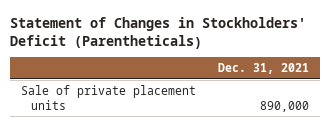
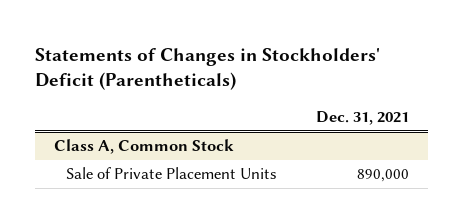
- Statement of Changes in Stockholders' Deficit (Parentheticals)
+ Statements of Changes in Stockholders' Deficit (Parentheticals)
- Sale of private placement units | 890,000
+ Class A, Common Stock
+ Sale of Private Placement Units | 890,000

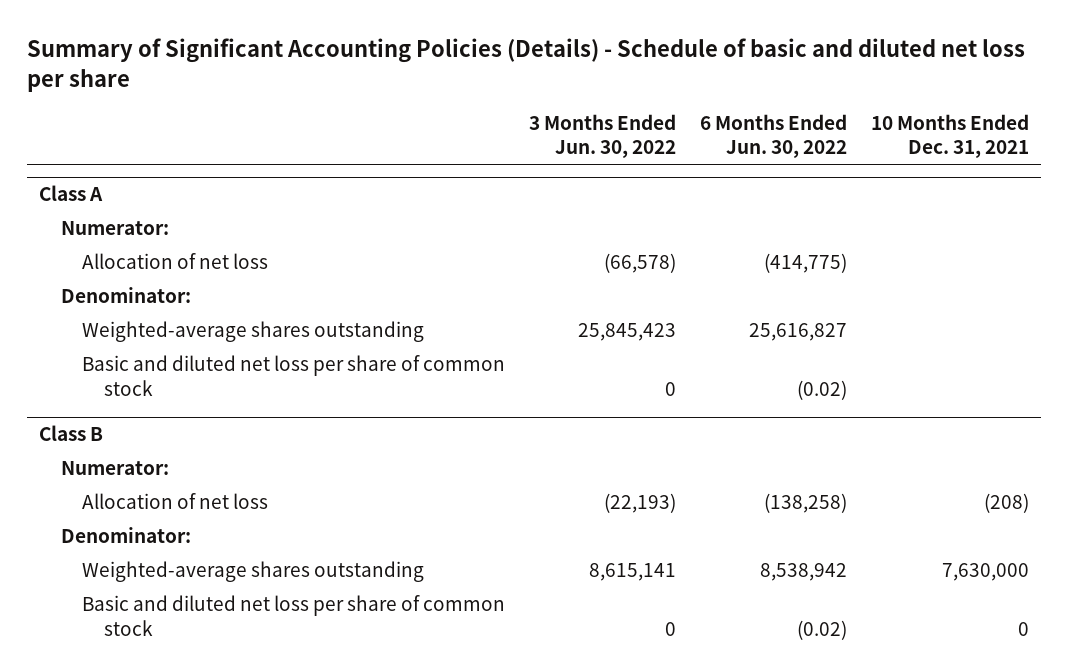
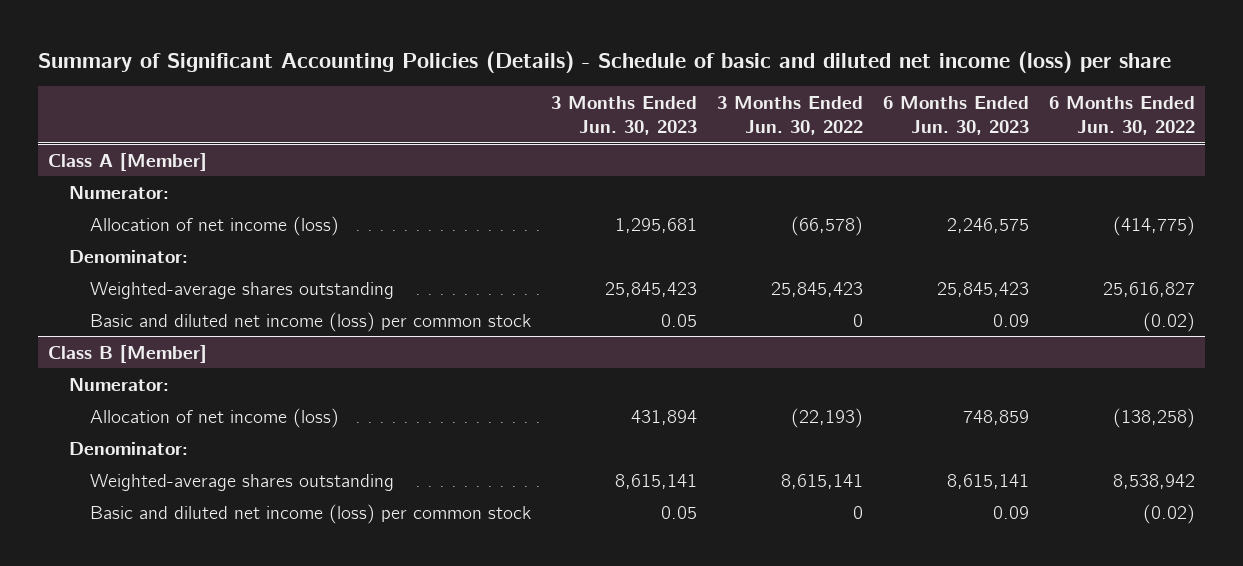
- Summary of Significant Accounting Policies (Details) - Schedule of basic and diluted net loss per share
+ Summary of Significant Accounting Policies (Details) - Schedule of basic and diluted net income (loss) per share
- | 3 Months Ended Jun. 30, 2022 | 6 Months Ended Jun. 30, 2022 | 10 Months Ended Dec. 31, 2021
+ | 3 Months Ended Jun. 30, 2023 | 3 Months Ended Jun. 30, 2022 | 6 Months Ended Jun. 30, 2023 | 6 Months Ended Jun. 30, 2022
- Class A
+ Class A [Member]
- Allocation of net loss | (66,578) | (414,775) |
+ Allocation of net income (loss) | 1,295,681 | (66,578) | 2,246,575 | (414,775)
- Basic and diluted net loss per share of common stock | 0 | (0.02) |
- Class B
+ Basic and diluted net income (loss) per common stock | 0.05 | 0 | 0.09 | (0.02)
+ Class B [Member]
- Allocation of net loss | (22,193) | (138,258) | (208)
+ Allocation of net income (loss) | 431,894 | (22,193) | 748,859 | (138,258)
- Basic and diluted net loss per share of common stock | 0 | (0.02) | 0
+ Basic and diluted net income (loss) per common stock | 0.05 | 0 | 0.09 | (0.02)

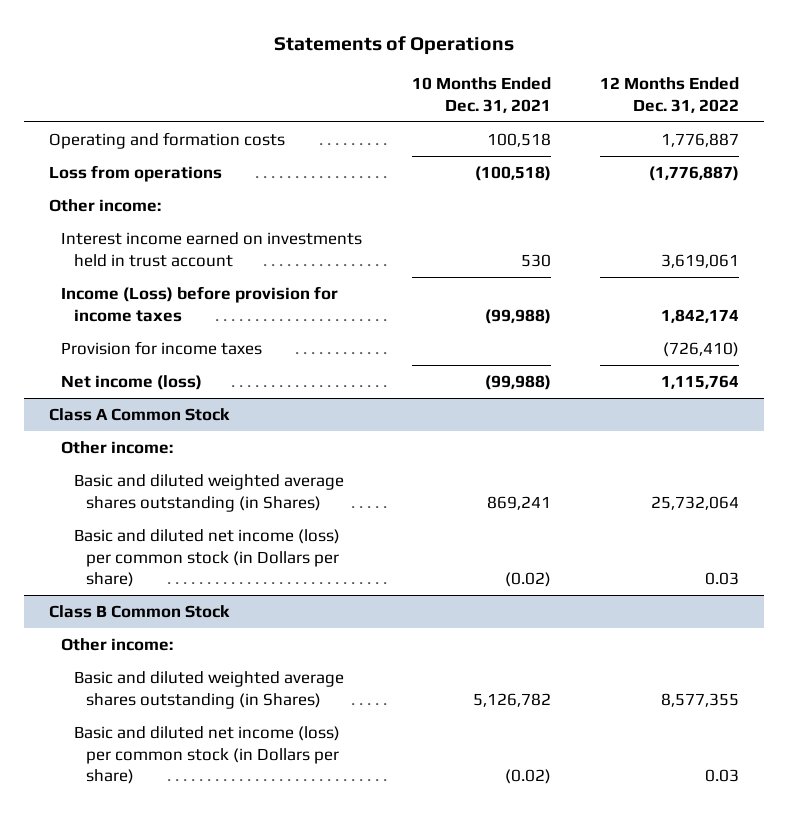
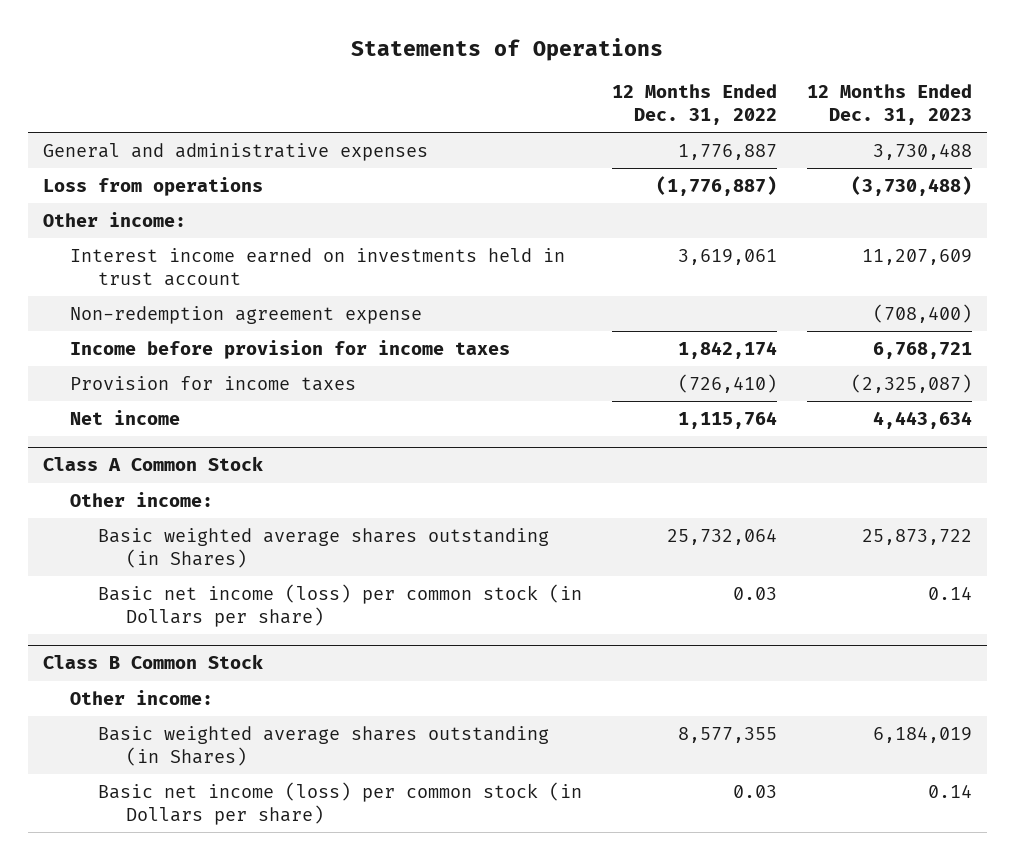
- | 10 Months Ended Dec. 31, 2021 | 12 Months Ended Dec. 31, 2022
+ | 12 Months Ended Dec. 31, 2022 | 12 Months Ended Dec. 31, 2023
- Operating and formation costs | 100,518 | 1,776,887
+ General and administrative expenses | 1,776,887 | 3,730,488
- Income (Loss) before provision for income taxes | (99,988) | 1,842,174
+ Non-redemption agreement expense | | (708,400)
+ Income before provision for income taxes | 1,842,174 | 6,768,721
- Net income (loss) | (99,988) | 1,115,764
+ Net income | 1,115,764 | 4,443,634
@ Class A Common Stock
- Basic and diluted weighted average shares outstanding (in Shares) | 869,241 | 25,732,064
- Basic and diluted net income (loss) per common stock (in Dollars per share) | (0.02) | 0.03
+ Basic weighted average shares outstanding (in Shares) | 25,732,064 | 25,873,722
+ Basic net income (loss) per common stock (in Dollars per share) | 0.03 | 0.14
@ Class B Common Stock
- Basic and diluted weighted average shares outstanding (in Shares) | 5,126,782 | 8,577,355
- Basic and diluted net income (loss) per common stock (in Dollars per share) | (0.02) | 0.03
+ Basic weighted average shares outstanding (in Shares) | 8,577,355 | 6,184,019
+ Basic net income (loss) per common stock (in Dollars per share) | 0.03 | 0.14

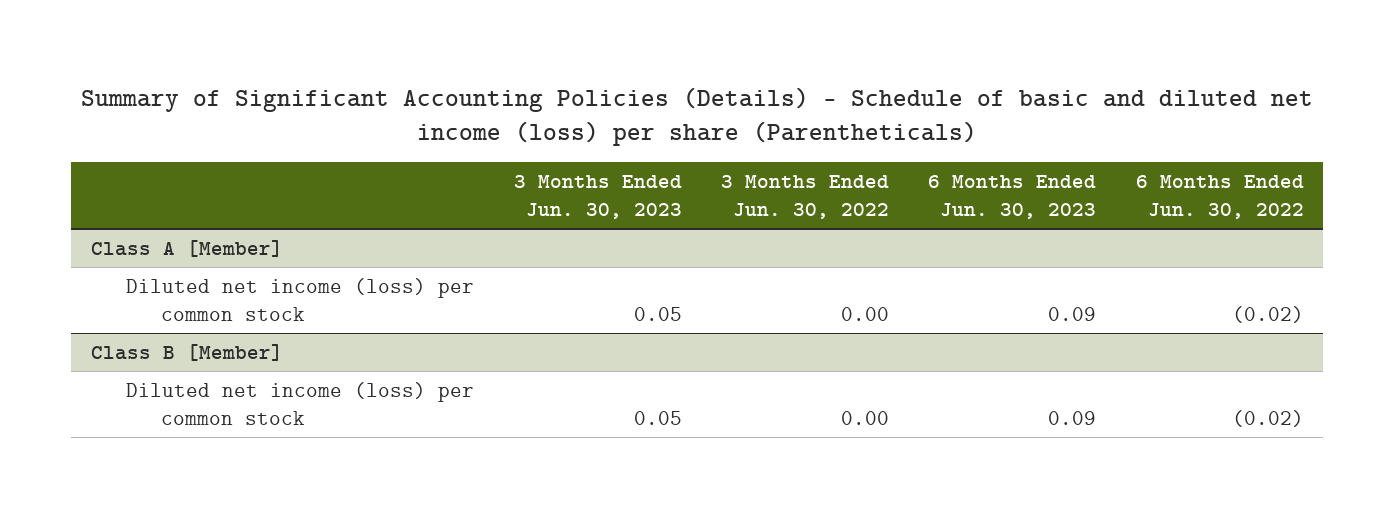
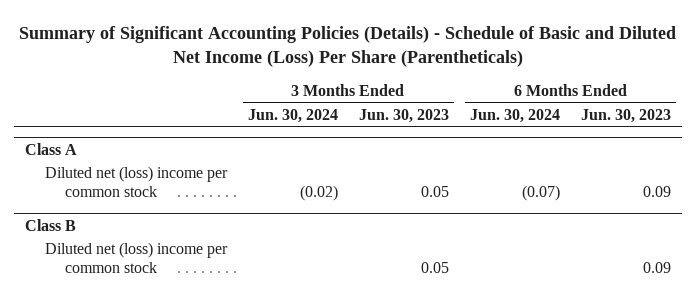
- Summary of Significant Accounting Policies (Details) - Schedule of basic and diluted net income (loss) per share (Parentheticals)
+ Summary of Significant Accounting Policies (Details) - Schedule of Basic and Diluted Net Income (Loss) Per Share (Parentheticals)
- | 3 Months Ended Jun. 30, 2023 | 3 Months Ended Jun. 30, 2022 | 6 Months Ended Jun. 30, 2023 | 6 Months Ended Jun. 30, 2022
+ | 3 Months Ended Jun. 30, 2024 | 3 Months Ended Jun. 30, 2023 | 6 Months Ended Jun. 30, 2024 | 6 Months Ended Jun. 30, 2023
- Class A [Member]
- Diluted net income (loss) per common stock | 0.05 | 0.00 | 0.09 | (0.02)
- Class B [Member]
- Diluted net income (loss) per common stock | 0.05 | 0.00 | 0.09 | (0.02)
+ Class A
+ Diluted net (loss) income per common stock | (0.02) | 0.05 | (0.07) | 0.09
+ Class B
+ Diluted net (loss) income per common stock | | 0.05 | | 0.09

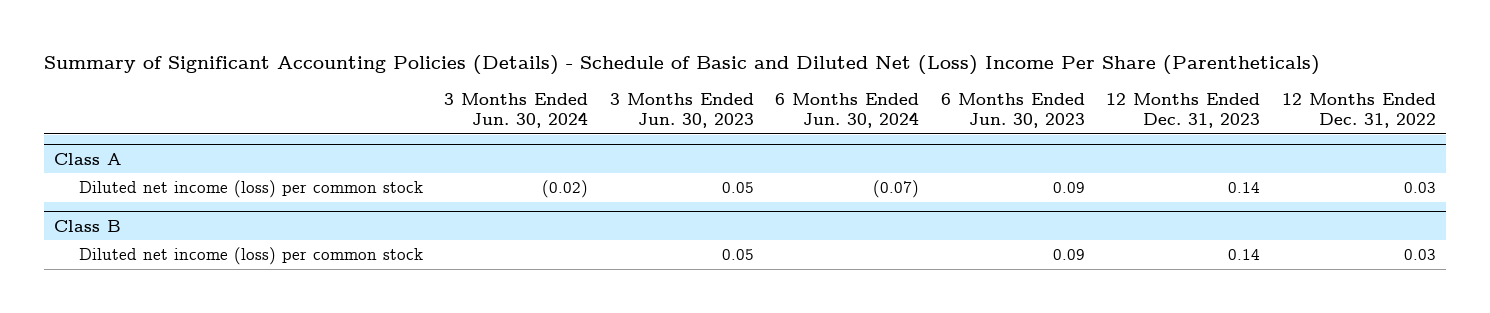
- Summary of Significant Accounting Policies (Details) - Schedule of Basic and Diluted Net Income (Loss) Per Share (Parentheticals)
+ Summary of Significant Accounting Policies (Details) - Schedule of Basic and Diluted Net (Loss) Income Per Share (Parentheticals)
- | 3 Months Ended Jun. 30, 2024 | 3 Months Ended Jun. 30, 2023 | 6 Months Ended Jun. 30, 2024 | 6 Months Ended Jun. 30, 2023
+ | 3 Months Ended Jun. 30, 2024 | 3 Months Ended Jun. 30, 2023 | 6 Months Ended Jun. 30, 2024 | 6 Months Ended Jun. 30, 2023 | 12 Months Ended Dec. 31, 2023 | 12 Months Ended Dec. 31, 2022
@ Class A
- Diluted net (loss) income per common stock | (0.02) | 0.05 | (0.07) | 0.09
+ Diluted net income (loss) per common stock | (0.02) | 0.05 | (0.07) | 0.09 | 0.14 | 0.03
@ Class B
- Diluted net (loss) income per common stock | | 0.05 | | 0.09
+ Diluted net income (loss) per common stock | | 0.05 | | 0.09 | 0.14 | 0.03

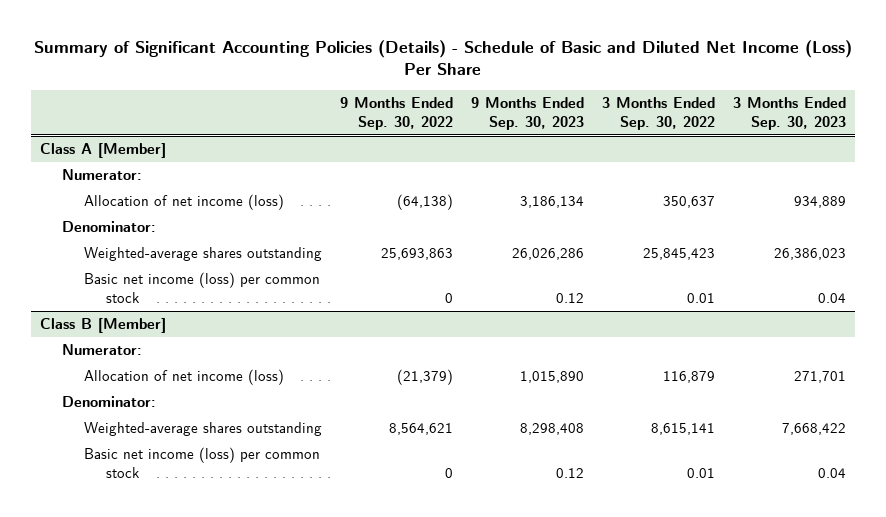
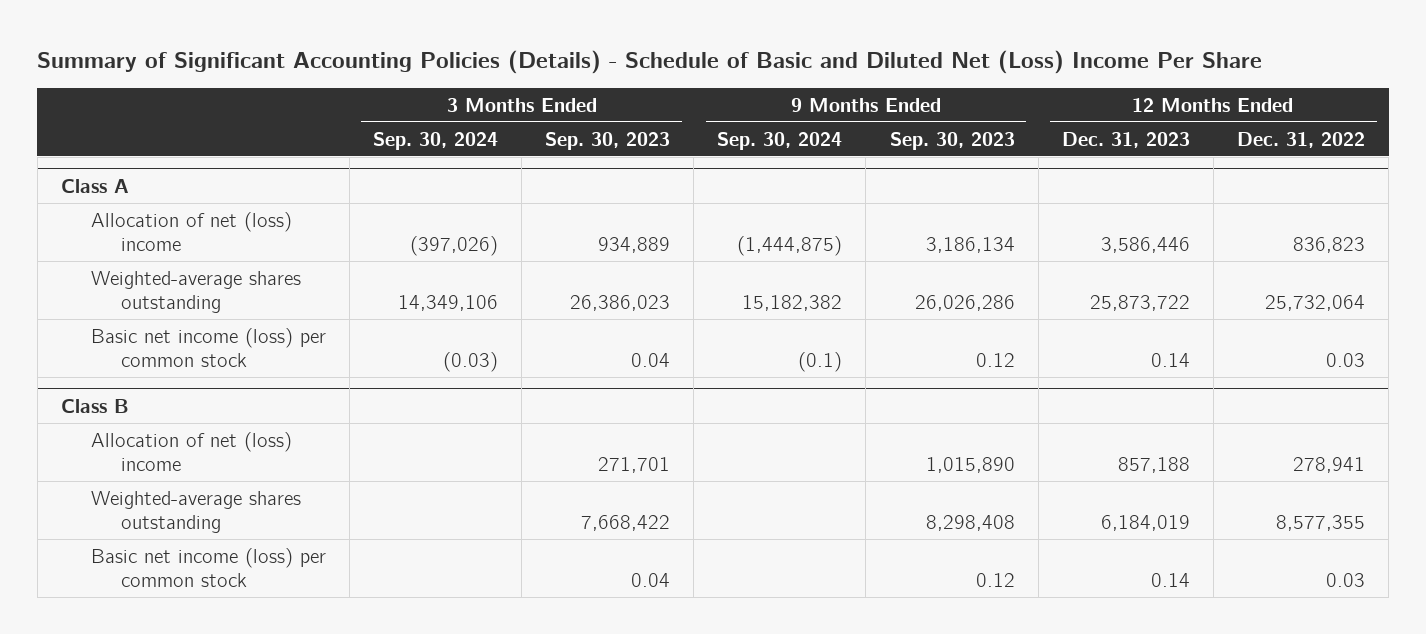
- Summary of Significant Accounting Policies (Details) - Schedule of Basic and Diluted Net Income (Loss) Per Share
+ Summary of Significant Accounting Policies (Details) - Schedule of Basic and Diluted Net (Loss) Income Per Share
- | 9 Months Ended Sep. 30, 2022 | 9 Months Ended Sep. 30, 2023 | 3 Months Ended Sep. 30, 2022 | 3 Months Ended Sep. 30, 2023
+ | 3 Months Ended Sep. 30, 2024 | 3 Months Ended Sep. 30, 2023 | 9 Months Ended Sep. 30, 2024 | 9 Months Ended Sep. 30, 2023 | 12 Months Ended Dec. 31, 2023 | 12 Months Ended Dec. 31, 2022
- Class A [Member]
- Numerator:
- Allocation of net income (loss) | (64,138) | 3,186,134 | 350,637 | 934,889
- Denominator:
+ Class A
+ Allocation of net (loss) income | (397,026) | 934,889 | (1,444,875) | 3,186,134 | 3,586,446 | 836,823
- Class B [Member]
- Numerator:
- Allocation of net income (loss) | (21,379) | 1,015,890 | 116,879 | 271,701
- Denominator:
+ Class B
+ Allocation of net (loss) income | | 271,701 | | 1,015,890 | 857,188 | 278,941

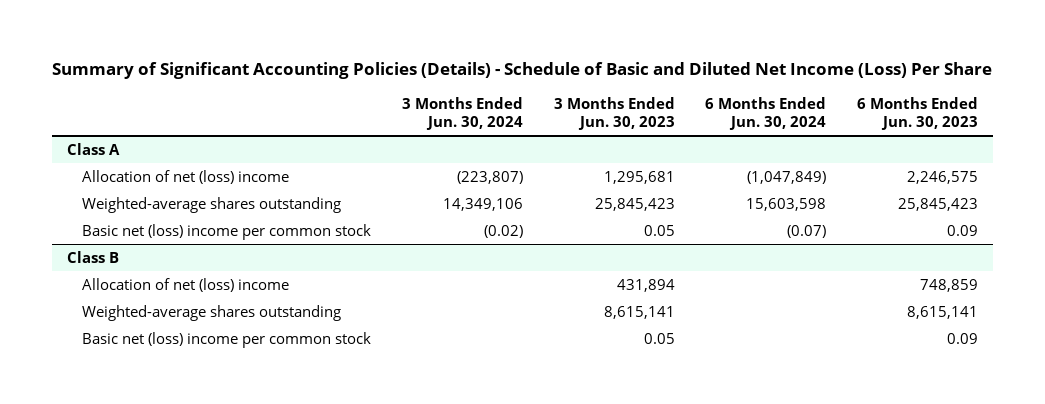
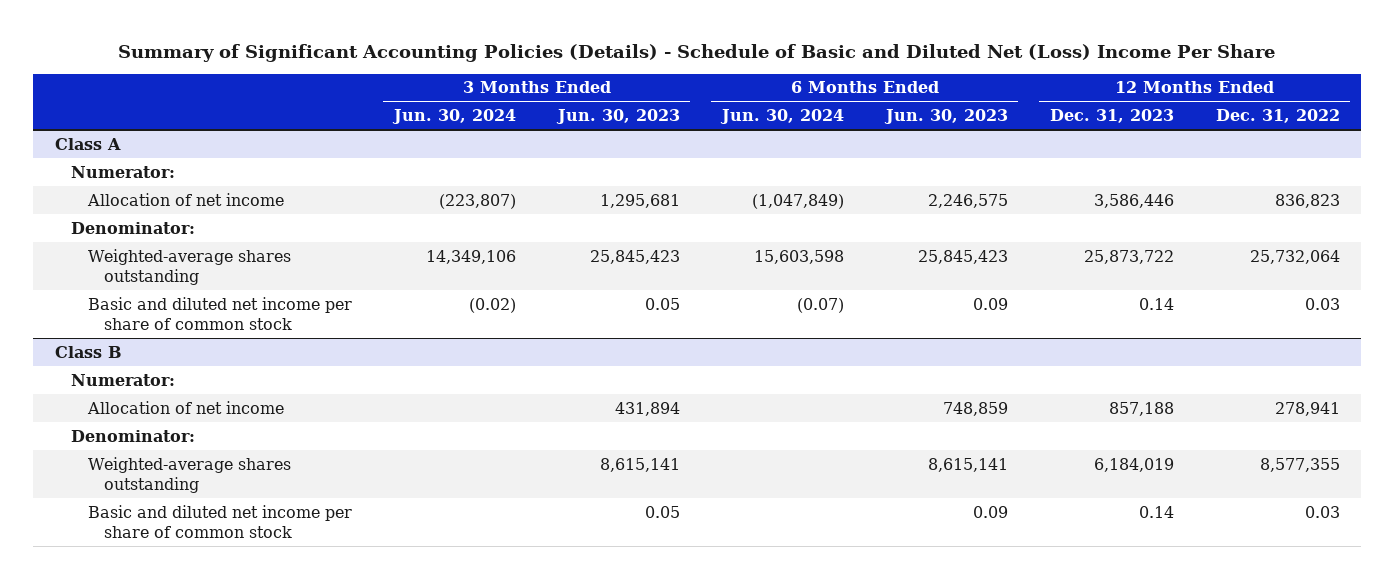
- Summary of Significant Accounting Policies (Details) - Schedule of Basic and Diluted Net Income (Loss) Per Share
+ Summary of Significant Accounting Policies (Details) - Schedule of Basic and Diluted Net (Loss) Income Per Share
- | 3 Months Ended Jun. 30, 2024 | 3 Months Ended Jun. 30, 2023 | 6 Months Ended Jun. 30, 2024 | 6 Months Ended Jun. 30, 2023
+ | 3 Months Ended Jun. 30, 2024 | 3 Months Ended Jun. 30, 2023 | 6 Months Ended Jun. 30, 2024 | 6 Months Ended Jun. 30, 2023 | 12 Months Ended Dec. 31, 2023 | 12 Months Ended Dec. 31, 2022
@ Class A
- Allocation of net (loss) income | (223,807) | 1,295,681 | (1,047,849) | 2,246,575
+ Numerator:
+ Allocation of net income | (223,807) | 1,295,681 | (1,047,849) | 2,246,575 | 3,586,446 | 836,823
+ Denominator:
- Basic net (loss) income per common stock | (0.02) | 0.05 | (0.07) | 0.09
+ Basic and diluted net income per share of common stock | (0.02) | 0.05 | (0.07) | 0.09 | 0.14 | 0.03
@ Class B
- Allocation of net (loss) income | | 431,894 | | 748,859
+ Numerator:
+ Allocation of net income | | 431,894 | | 748,859 | 857,188 | 278,941
+ Denominator:
- Basic net (loss) income per common stock | | 0.05 | | 0.09
+ Basic and diluted net income per share of common stock | | 0.05 | | 0.09 | 0.14 | 0.03

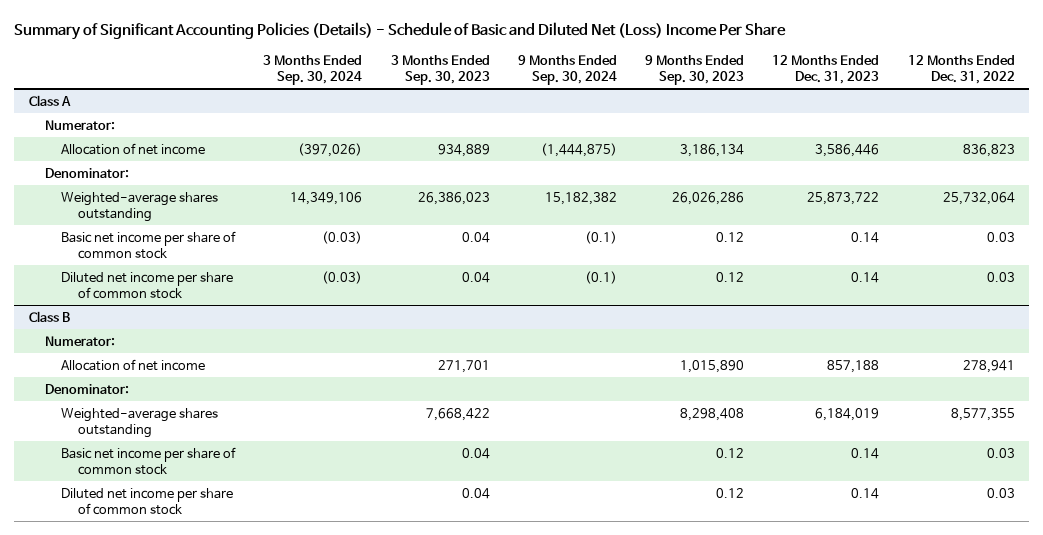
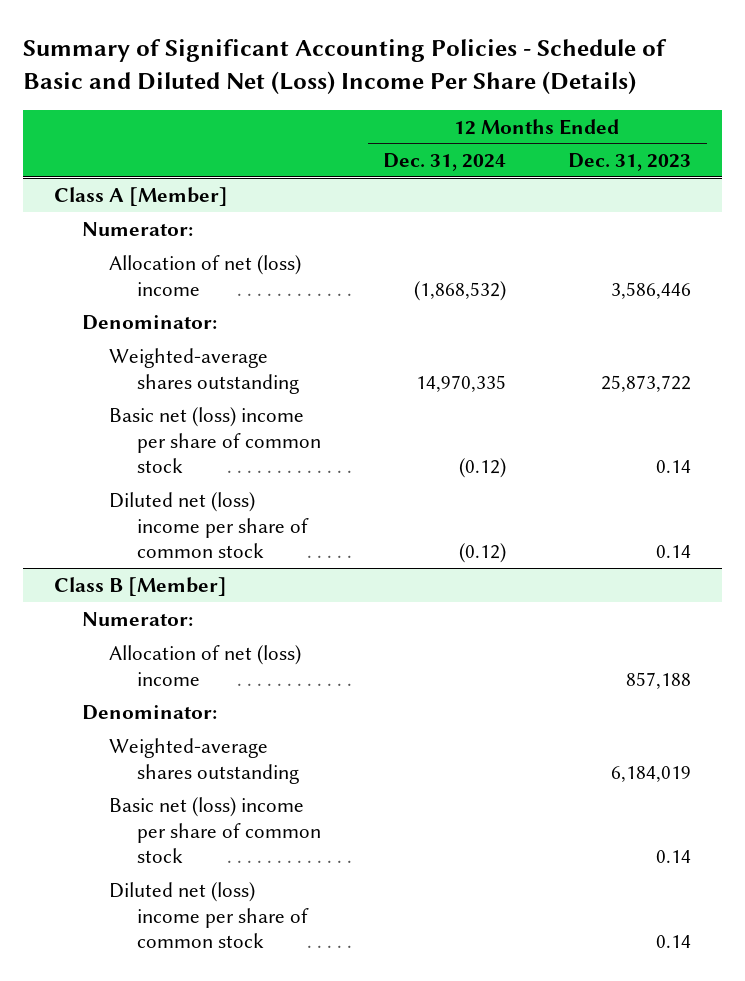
- Summary of Significant Accounting Policies (Details) - Schedule of Basic and Diluted Net (Loss) Income Per Share
+ Summary of Significant Accounting Policies - Schedule of Basic and Diluted Net (Loss) Income Per Share (Details)
- | 3 Months Ended Sep. 30, 2024 | 3 Months Ended Sep. 30, 2023 | 9 Months Ended Sep. 30, 2024 | 9 Months Ended Sep. 30, 2023 | 12 Months Ended Dec. 31, 2023 | 12 Months Ended Dec. 31, 2022
+ | 12 Months Ended Dec. 31, 2024 | 12 Months Ended Dec. 31, 2023
- Class A
+ Class A [Member]
- Allocation of net income | (397,026) | 934,889 | (1,444,875) | 3,186,134 | 3,586,446 | 836,823
+ Allocation of net (loss) income | (1,868,532) | 3,586,446
- Basic net income per share of common stock | (0.03) | 0.04 | (0.1) | 0.12 | 0.14 | 0.03
- Diluted net income per share of common stock | (0.03) | 0.04 | (0.1) | 0.12 | 0.14 | 0.03
- Class B
+ Basic net (loss) income per share of common stock | (0.12) | 0.14
+ Diluted net (loss) income per share of common stock | (0.12) | 0.14
+ Class B [Member]
- Allocation of net income | | 271,701 | | 1,015,890 | 857,188 | 278,941
+ Allocation of net (loss) income | | 857,188
- Basic net income per share of common stock | | 0.04 | | 0.12 | 0.14 | 0.03
- Diluted net income per share of common stock | | 0.04 | | 0.12 | 0.14 | 0.03
+ Basic net (loss) income per share of common stock | | 0.14
+ Diluted net (loss) income per share of common stock | | 0.14

